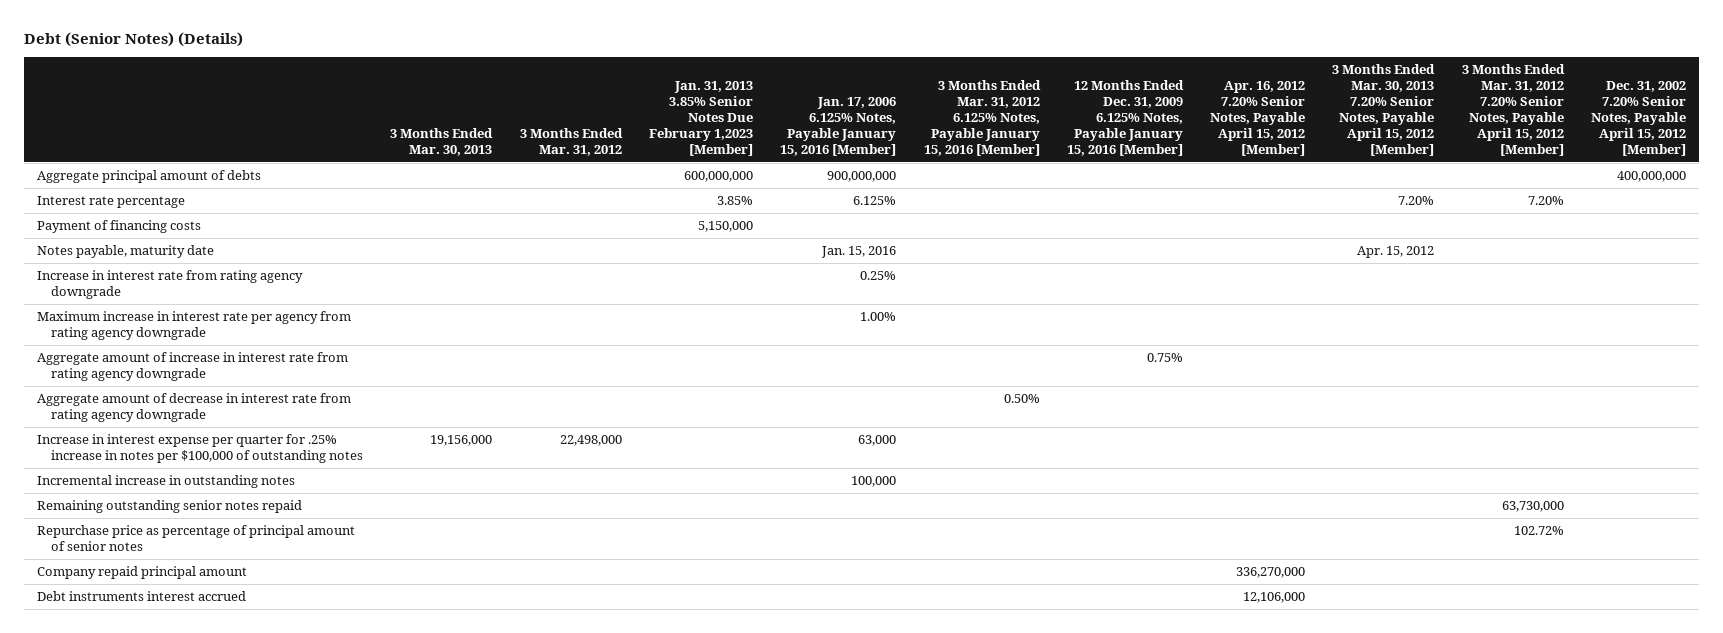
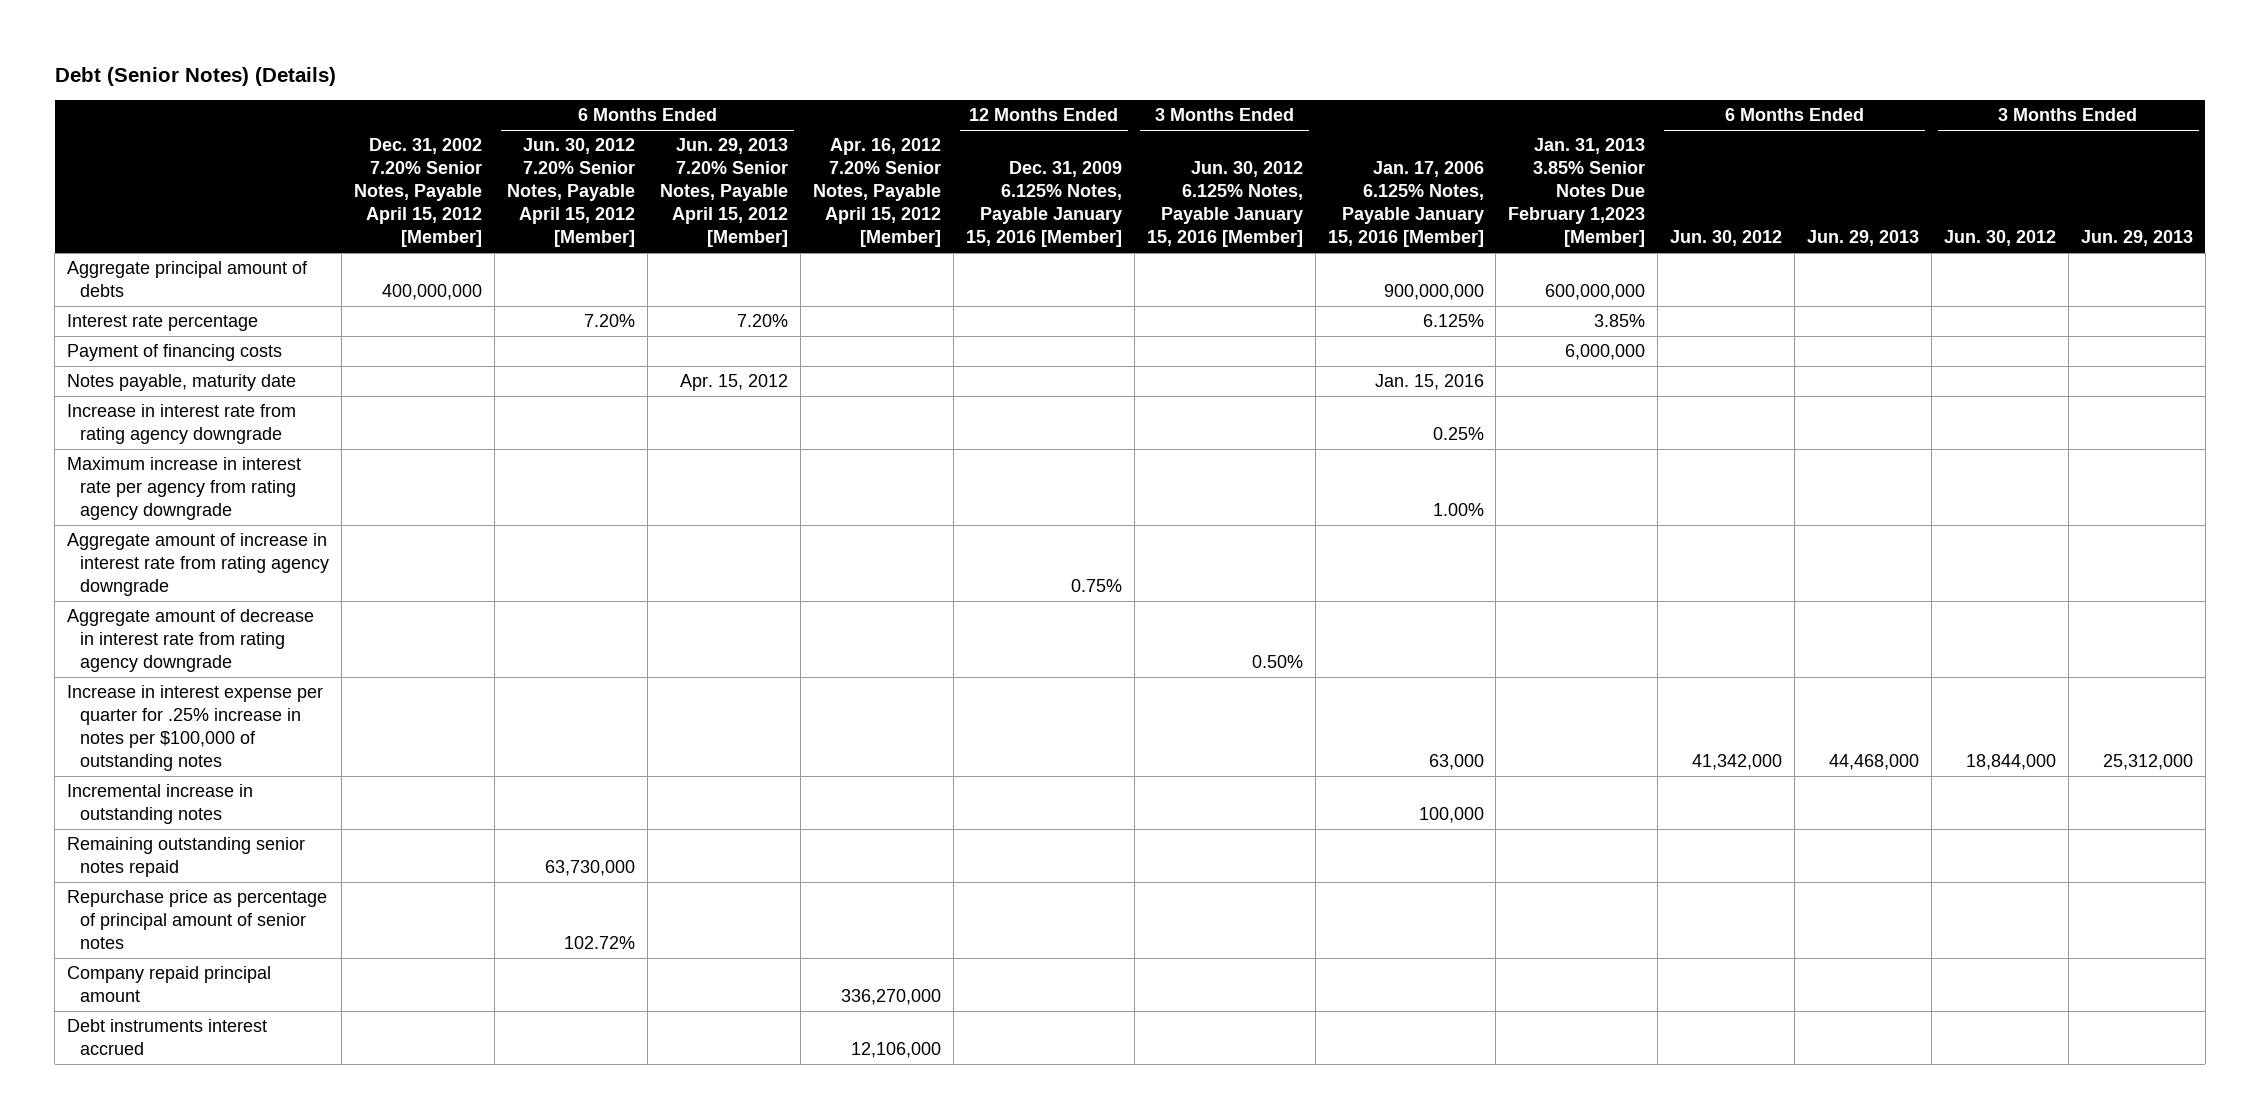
- | 3 Months Ended Mar. 30, 2013 | 3 Months Ended Mar. 31, 2012 | Jan. 31, 2013 3.85% Senior Notes Due February 1,2023 [Member] | Jan. 17, 2006 6.125% Notes, Payable January 15, 2016 [Member] | 3 Months Ended Mar. 31, 2012 6.125% Notes, Payable January 15, 2016 [Member] | 12 Months Ended Dec. 31, 2009 6.125% Notes, Payable January 15, 2016 [Member] | Apr. 16, 2012 7.20% Senior Notes, Payable April 15, 2012 [Member] | 3 Months Ended Mar. 30, 2013 7.20% Senior Notes, Payable April 15, 2012 [Member] | 3 Months Ended Mar. 31, 2012 7.20% Senior Notes, Payable April 15, 2012 [Member] | Dec. 31, 2002 7.20% Senior Notes, Payable April 15, 2012 [Member]
+ | Dec. 31, 2002 7.20% Senior Notes, Payable April 15, 2012 [Member] | 6 Months Ended Jun. 30, 2012 7.20% Senior Notes, Payable April 15, 2012 [Member] | 6 Months Ended Jun. 29, 2013 7.20% Senior Notes, Payable April 15, 2012 [Member] | Apr. 16, 2012 7.20% Senior Notes, Payable April 15, 2012 [Member] | 12 Months Ended Dec. 31, 2009 6.125% Notes, Payable January 15, 2016 [Member] | 3 Months Ended Jun. 30, 2012 6.125% Notes, Payable January 15, 2016 [Member] | Jan. 17, 2006 6.125% Notes, Payable January 15, 2016 [Member] | Jan. 31, 2013 3.85% Senior Notes Due February 1,2023 [Member] | 6 Months Ended Jun. 30, 2012 | 6 Months Ended Jun. 29, 2013 | 3 Months Ended Jun. 30, 2012 | 3 Months Ended Jun. 29, 2013
- Payment of financing costs | | | 5,150,000 | | | | | | |
+ Payment of financing costs | | | | | | | | 6,000,000 | | | |

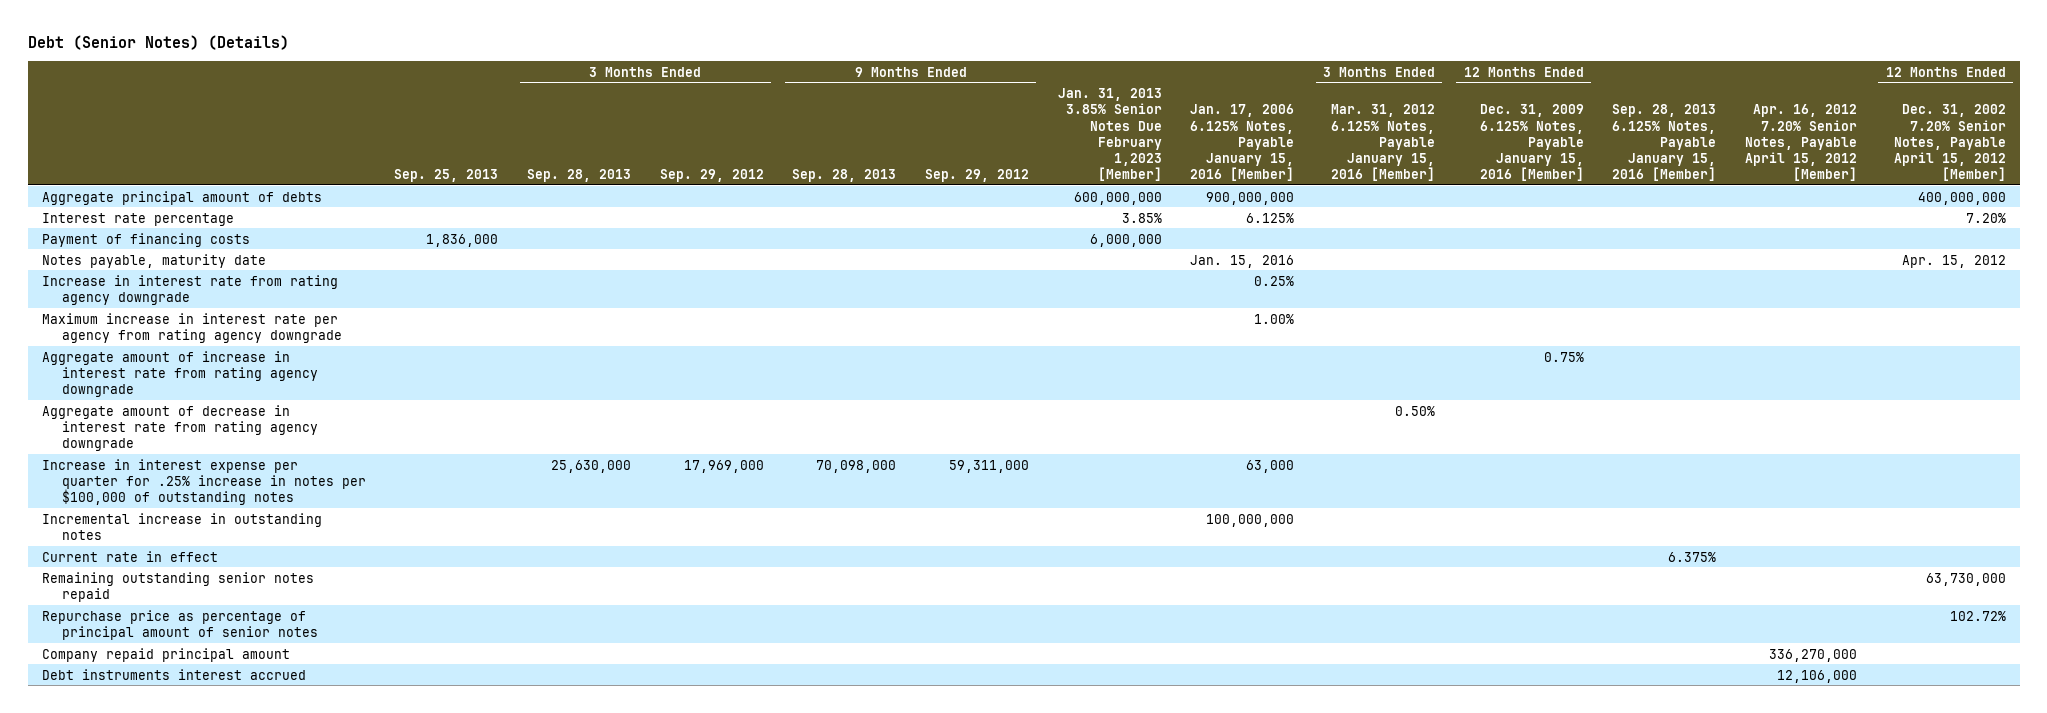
- | Dec. 31, 2002 7.20% Senior Notes, Payable April 15, 2012 [Member] | 6 Months Ended Jun. 30, 2012 7.20% Senior Notes, Payable April 15, 2012 [Member] | 6 Months Ended Jun. 29, 2013 7.20% Senior Notes, Payable April 15, 2012 [Member] | Apr. 16, 2012 7.20% Senior Notes, Payable April 15, 2012 [Member] | 12 Months Ended Dec. 31, 2009 6.125% Notes, Payable January 15, 2016 [Member] | 3 Months Ended Jun. 30, 2012 6.125% Notes, Payable January 15, 2016 [Member] | Jan. 17, 2006 6.125% Notes, Payable January 15, 2016 [Member] | Jan. 31, 2013 3.85% Senior Notes Due February 1,2023 [Member] | 6 Months Ended Jun. 30, 2012 | 6 Months Ended Jun. 29, 2013 | 3 Months Ended Jun. 30, 2012 | 3 Months Ended Jun. 29, 2013
+ | Sep. 25, 2013 | 3 Months Ended Sep. 28, 2013 | 3 Months Ended Sep. 29, 2012 | 9 Months Ended Sep. 28, 2013 | 9 Months Ended Sep. 29, 2012 | Jan. 31, 2013 3.85% Senior Notes Due February 1,2023 [Member] | Jan. 17, 2006 6.125% Notes, Payable January 15, 2016 [Member] | 3 Months Ended Mar. 31, 2012 6.125% Notes, Payable January 15, 2016 [Member] | 12 Months Ended Dec. 31, 2009 6.125% Notes, Payable January 15, 2016 [Member] | Sep. 28, 2013 6.125% Notes, Payable January 15, 2016 [Member] | Apr. 16, 2012 7.20% Senior Notes, Payable April 15, 2012 [Member] | 12 Months Ended Dec. 31, 2002 7.20% Senior Notes, Payable April 15, 2012 [Member]
- Incremental increase in outstanding notes | | | | | | | 100,000 | | | | |
+ Incremental increase in outstanding notes | | | | | | | 100,000,000 | | | | |
+ Current rate in effect | | | | | | | | | | 6.375% | |

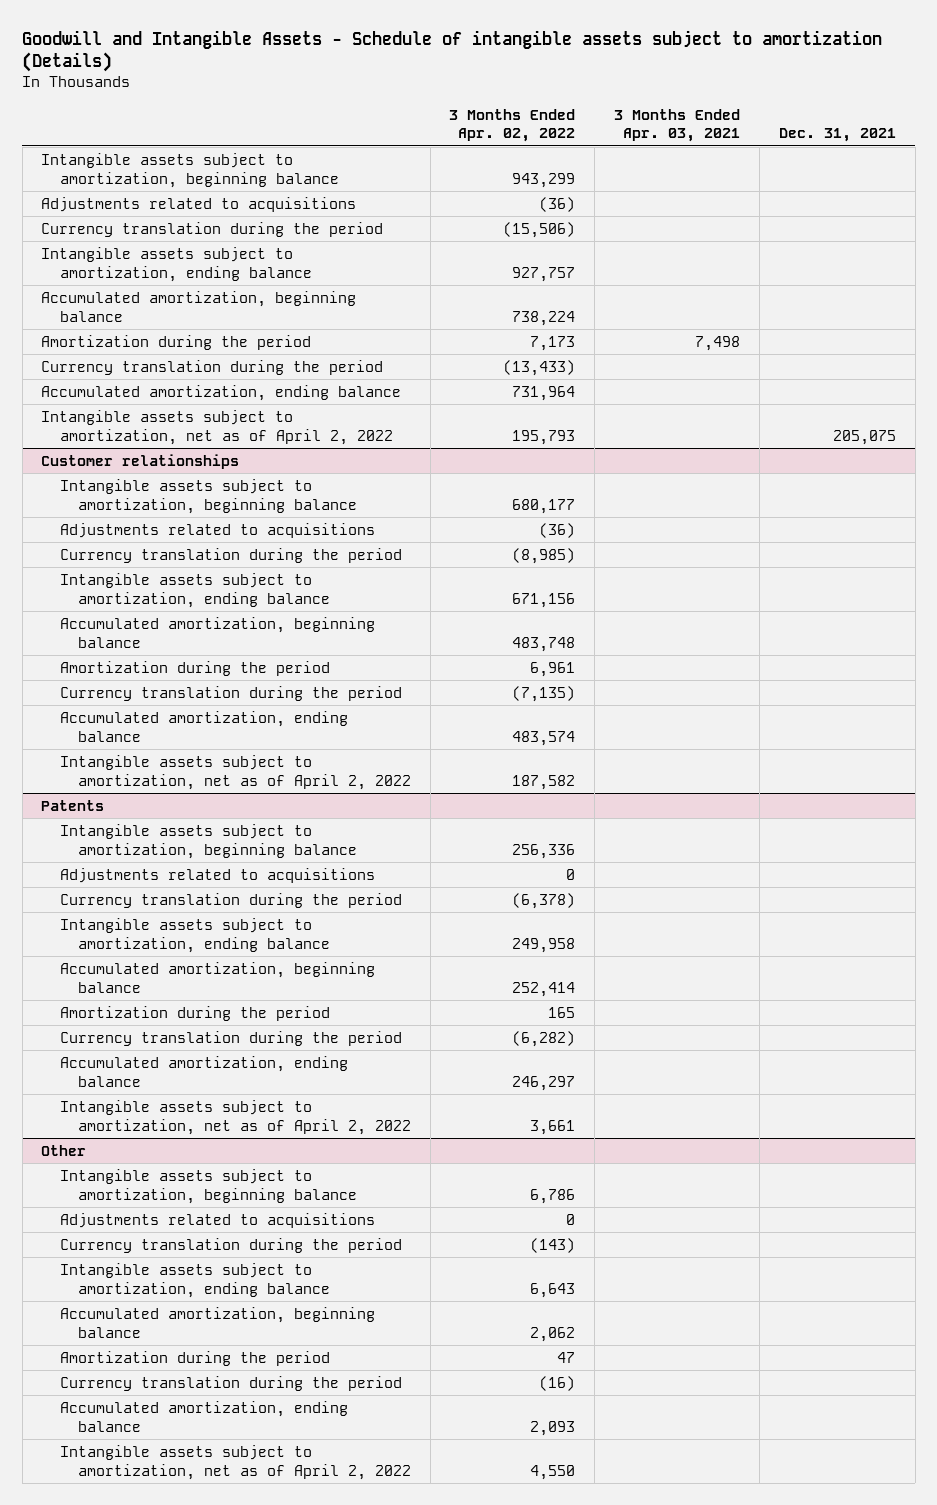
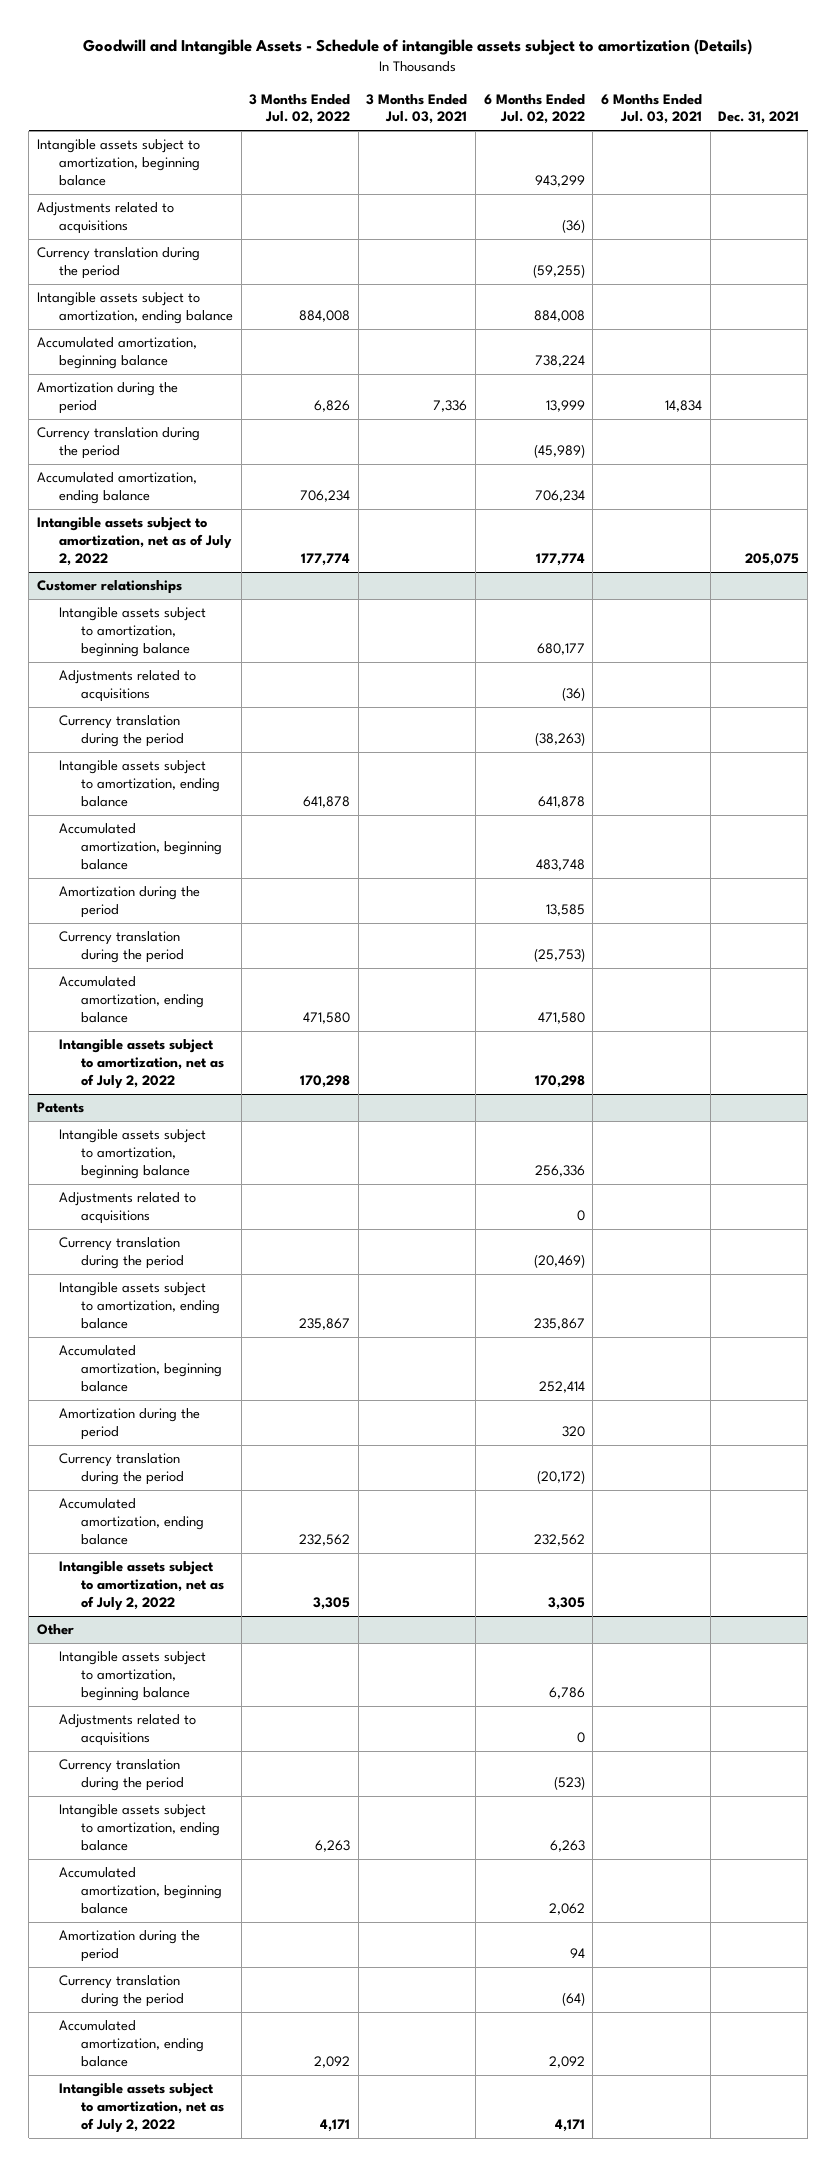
- | 3 Months Ended Apr. 02, 2022 | 3 Months Ended Apr. 03, 2021 | Dec. 31, 2021
+ | 3 Months Ended Jul. 02, 2022 | 3 Months Ended Jul. 03, 2021 | 6 Months Ended Jul. 02, 2022 | 6 Months Ended Jul. 03, 2021 | Dec. 31, 2021
- Intangible assets subject to amortization, net as of April 2, 2022 | 195,793 | | 205,075
+ Intangible assets subject to amortization, net as of July 2, 2022 | 177,774 | | 177,774 | | 205,075
@ Customer relationships
- Intangible assets subject to amortization, net as of April 2, 2022 | 187,582 | |
+ Intangible assets subject to amortization, net as of July 2, 2022 | 170,298 | | 170,298 | |
@ Patents
- Intangible assets subject to amortization, net as of April 2, 2022 | 3,661 | |
+ Intangible assets subject to amortization, net as of July 2, 2022 | 3,305 | | 3,305 | |
@ Other
- Intangible assets subject to amortization, net as of April 2, 2022 | 4,550 | |
+ Intangible assets subject to amortization, net as of July 2, 2022 | 4,171 | | 4,171 | |

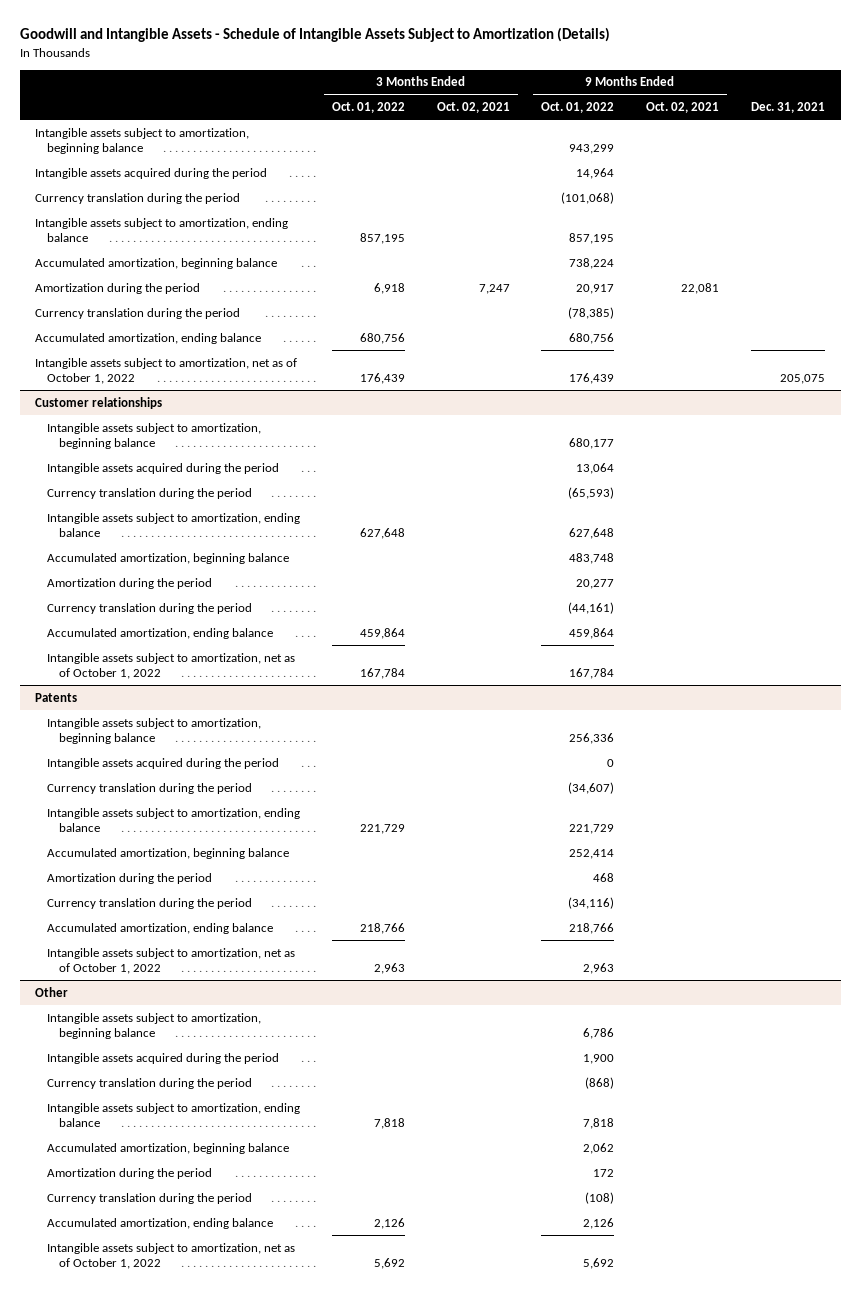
- Goodwill and Intangible Assets - Schedule of intangible assets subject to amortization (Details)
+ Goodwill and Intangible Assets - Schedule of Intangible Assets Subject to Amortization (Details)
- | 3 Months Ended Jul. 02, 2022 | 3 Months Ended Jul. 03, 2021 | 6 Months Ended Jul. 02, 2022 | 6 Months Ended Jul. 03, 2021 | Dec. 31, 2021
+ | 3 Months Ended Oct. 01, 2022 | 3 Months Ended Oct. 02, 2021 | 9 Months Ended Oct. 01, 2022 | 9 Months Ended Oct. 02, 2021 | Dec. 31, 2021
- Adjustments related to acquisitions | | | (36) | |
+ Intangible assets acquired during the period | | | 14,964 | |
- Intangible assets subject to amortization, net as of July 2, 2022 | 177,774 | | 177,774 | | 205,075
+ Intangible assets subject to amortization, net as of October 1, 2022 | 176,439 | | 176,439 | | 205,075
@ Customer relationships
- Adjustments related to acquisitions | | | (36) | |
+ Intangible assets acquired during the period | | | 13,064 | |
- Intangible assets subject to amortization, net as of July 2, 2022 | 170,298 | | 170,298 | |
+ Intangible assets subject to amortization, net as of October 1, 2022 | 167,784 | | 167,784 | |
@ Patents
- Adjustments related to acquisitions | | | 0 | |
+ Intangible assets acquired during the period | | | 0 | |
- Intangible assets subject to amortization, net as of July 2, 2022 | 3,305 | | 3,305 | |
+ Intangible assets subject to amortization, net as of October 1, 2022 | 2,963 | | 2,963 | |
@ Other
- Adjustments related to acquisitions | | | 0 | |
+ Intangible assets acquired during the period | | | 1,900 | |
- Intangible assets subject to amortization, net as of July 2, 2022 | 4,171 | | 4,171 | |
+ Intangible assets subject to amortization, net as of October 1, 2022 | 5,692 | | 5,692 | |

